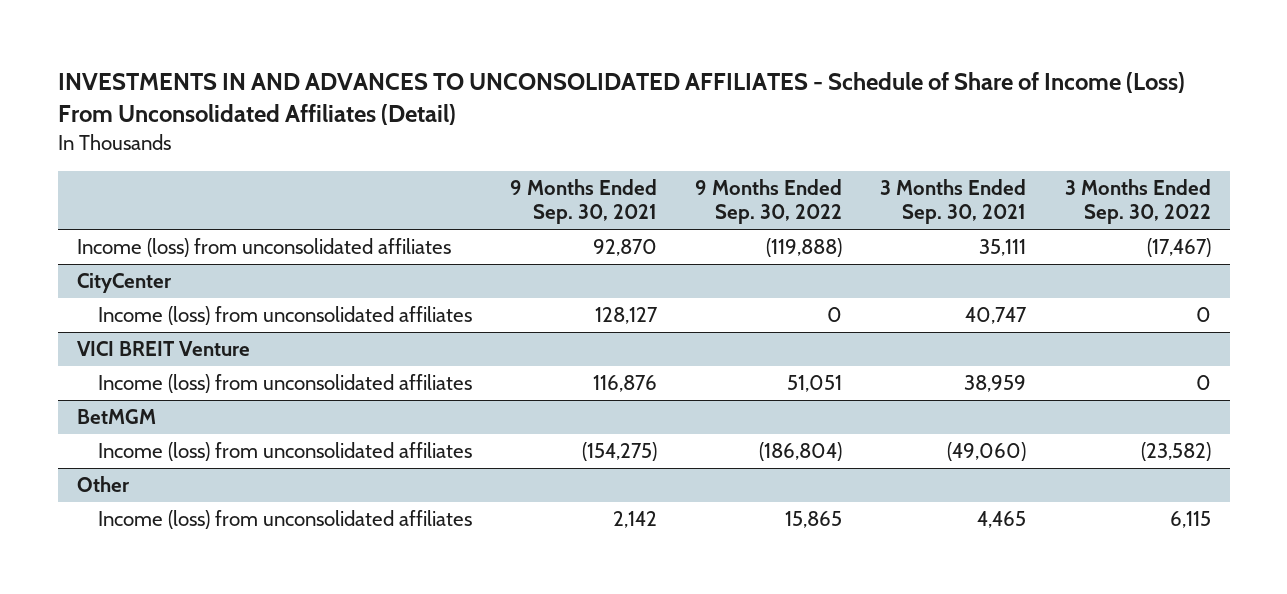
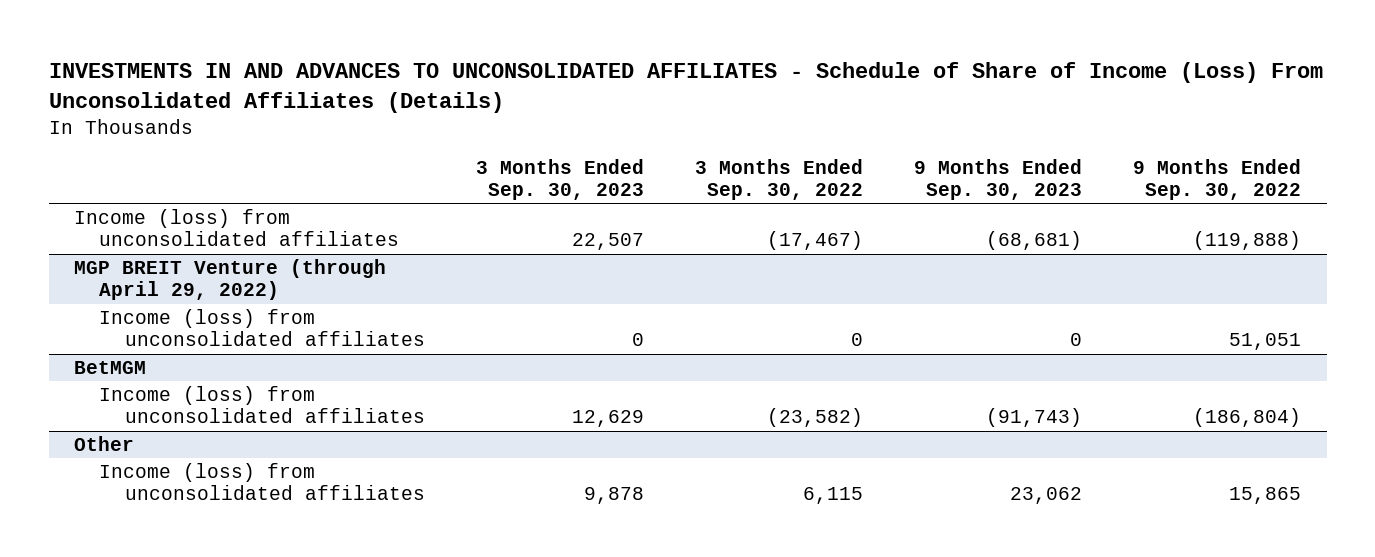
- INVESTMENTS IN AND ADVANCES TO UNCONSOLIDATED AFFILIATES - Schedule of Share of Income (Loss) From Unconsolidated Affiliates (Detail)
+ INVESTMENTS IN AND ADVANCES TO UNCONSOLIDATED AFFILIATES - Schedule of Share of Income (Loss) From Unconsolidated Affiliates (Details)
- | 9 Months Ended Sep. 30, 2021 | 9 Months Ended Sep. 30, 2022 | 3 Months Ended Sep. 30, 2021 | 3 Months Ended Sep. 30, 2022
+ | 3 Months Ended Sep. 30, 2023 | 3 Months Ended Sep. 30, 2022 | 9 Months Ended Sep. 30, 2023 | 9 Months Ended Sep. 30, 2022
- CityCenter
- Income (loss) from unconsolidated affiliates | 128,127 | 0 | 40,747 | 0
- VICI BREIT Venture
+ MGP BREIT Venture (through April 29, 2022)

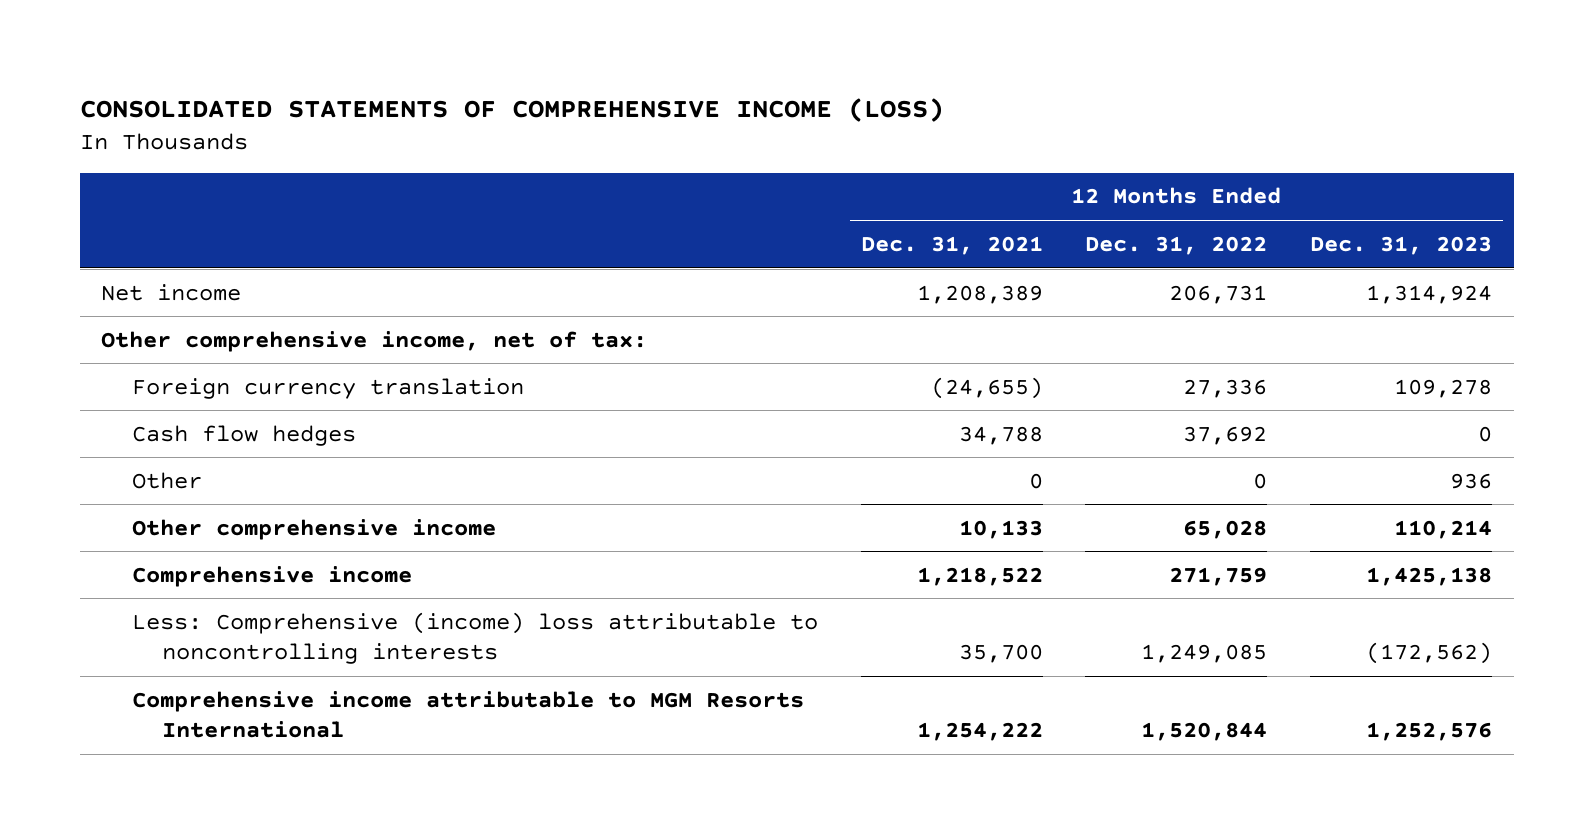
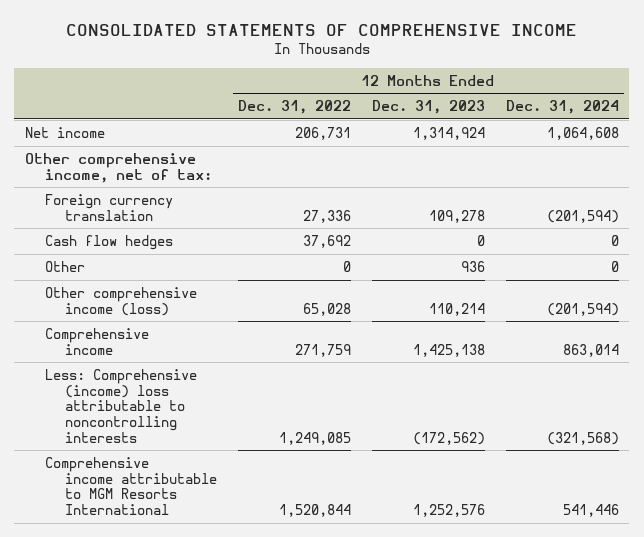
- CONSOLIDATED STATEMENTS OF COMPREHENSIVE INCOME (LOSS)
+ CONSOLIDATED STATEMENTS OF COMPREHENSIVE INCOME
- | 12 Months Ended Dec. 31, 2021 | 12 Months Ended Dec. 31, 2022 | 12 Months Ended Dec. 31, 2023
+ | 12 Months Ended Dec. 31, 2022 | 12 Months Ended Dec. 31, 2023 | 12 Months Ended Dec. 31, 2024
- Other comprehensive income | 10,133 | 65,028 | 110,214
+ Other comprehensive income (loss) | 65,028 | 110,214 | (201,594)

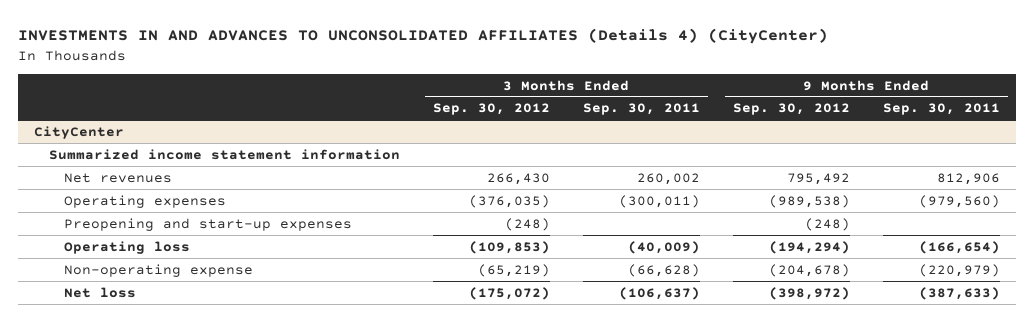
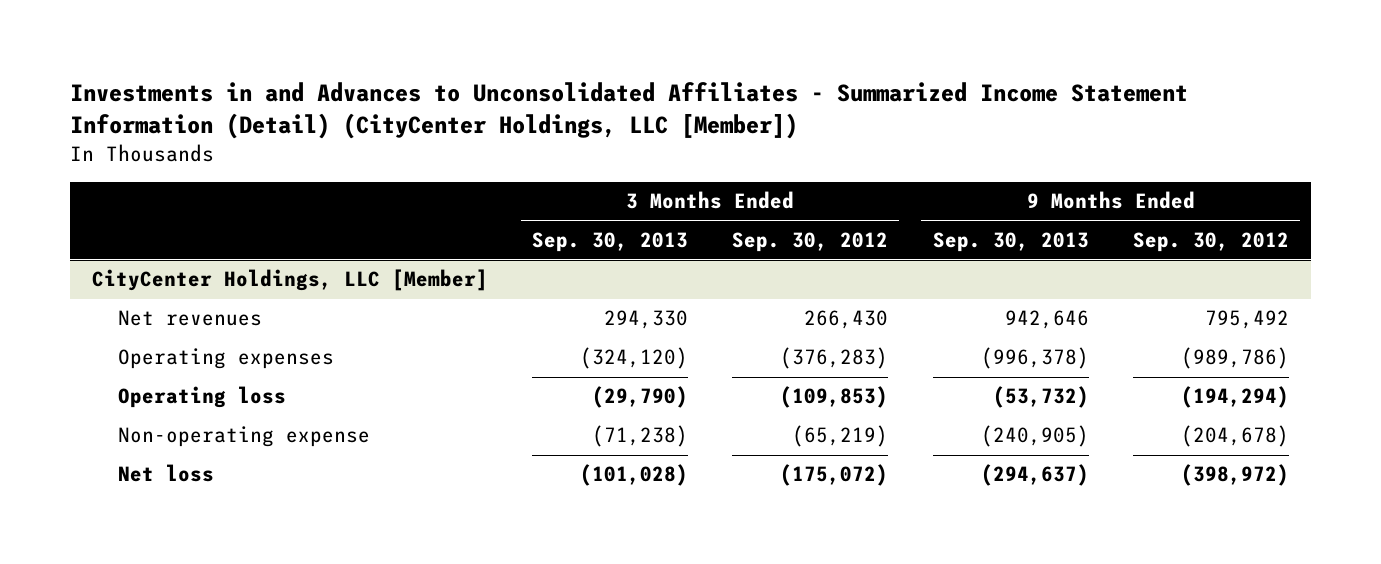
- INVESTMENTS IN AND ADVANCES TO UNCONSOLIDATED AFFILIATES (Details 4) (CityCenter)
+ Investments in and Advances to Unconsolidated Affiliates - Summarized Income Statement Information (Detail) (CityCenter Holdings, LLC [Member])
- | 3 Months Ended Sep. 30, 2012 | 3 Months Ended Sep. 30, 2011 | 9 Months Ended Sep. 30, 2012 | 9 Months Ended Sep. 30, 2011
+ | 3 Months Ended Sep. 30, 2013 | 3 Months Ended Sep. 30, 2012 | 9 Months Ended Sep. 30, 2013 | 9 Months Ended Sep. 30, 2012
- CityCenter
- Summarized income statement information
+ CityCenter Holdings, LLC [Member]
- Operating expenses | (376,035) | (300,011) | (989,538) | (979,560)
- Preopening and start-up expenses | (248) | | (248) |
+ Operating expenses | (324,120) | (376,283) | (996,378) | (989,786)

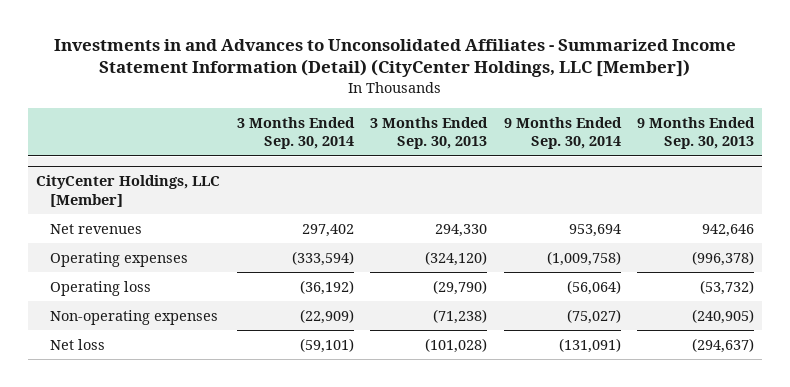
- | 3 Months Ended Sep. 30, 2013 | 3 Months Ended Sep. 30, 2012 | 9 Months Ended Sep. 30, 2013 | 9 Months Ended Sep. 30, 2012
+ | 3 Months Ended Sep. 30, 2014 | 3 Months Ended Sep. 30, 2013 | 9 Months Ended Sep. 30, 2014 | 9 Months Ended Sep. 30, 2013
@ CityCenter Holdings, LLC [Member]
- Non-operating expense | (71,238) | (65,219) | (240,905) | (204,678)
+ Non-operating expenses | (22,909) | (71,238) | (75,027) | (240,905)

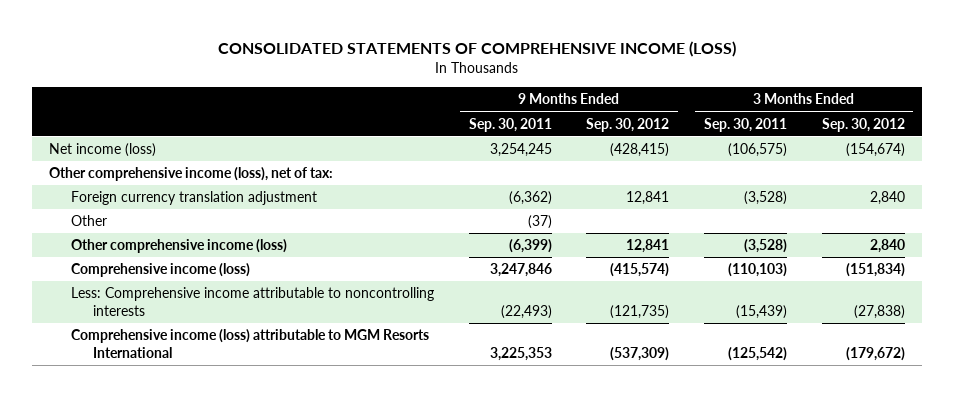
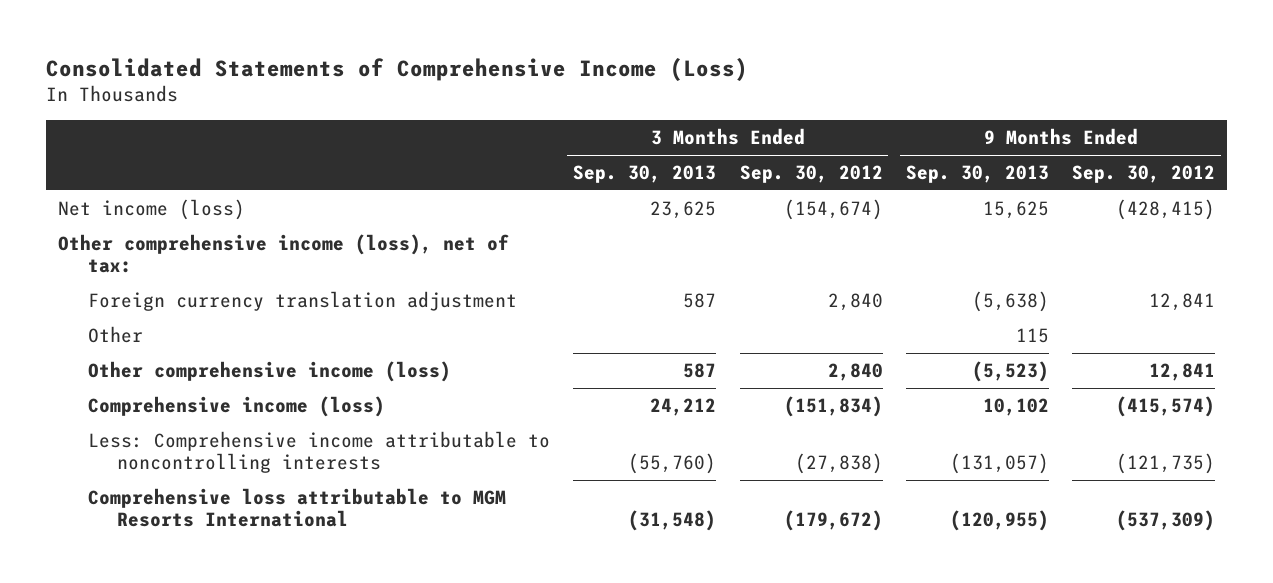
- CONSOLIDATED STATEMENTS OF COMPREHENSIVE INCOME (LOSS)
+ Consolidated Statements of Comprehensive Income (Loss)
- | 9 Months Ended Sep. 30, 2011 | 9 Months Ended Sep. 30, 2012 | 3 Months Ended Sep. 30, 2011 | 3 Months Ended Sep. 30, 2012
+ | 3 Months Ended Sep. 30, 2013 | 3 Months Ended Sep. 30, 2012 | 9 Months Ended Sep. 30, 2013 | 9 Months Ended Sep. 30, 2012
- Comprehensive income (loss) attributable to MGM Resorts International | 3,225,353 | (537,309) | (125,542) | (179,672)
+ Comprehensive loss attributable to MGM Resorts International | (31,548) | (179,672) | (120,955) | (537,309)

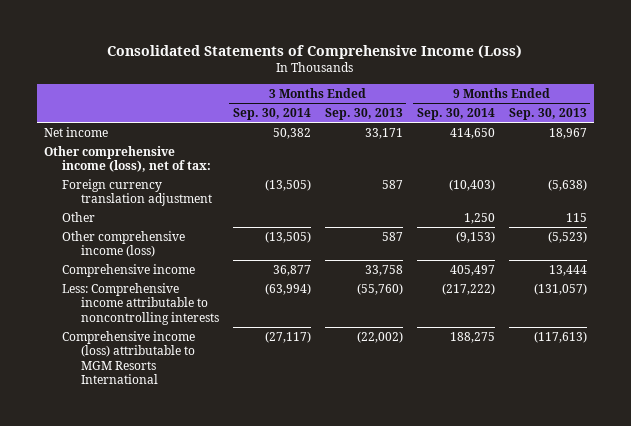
- | 3 Months Ended Sep. 30, 2013 | 3 Months Ended Sep. 30, 2012 | 9 Months Ended Sep. 30, 2013 | 9 Months Ended Sep. 30, 2012
+ | 3 Months Ended Sep. 30, 2014 | 3 Months Ended Sep. 30, 2013 | 9 Months Ended Sep. 30, 2014 | 9 Months Ended Sep. 30, 2013
- Net income (loss) | 23,625 | (154,674) | 15,625 | (428,415)
+ Net income | 50,382 | 33,171 | 414,650 | 18,967
- Comprehensive income (loss) | 24,212 | (151,834) | 10,102 | (415,574)
+ Comprehensive income | 36,877 | 33,758 | 405,497 | 13,444
- Comprehensive loss attributable to MGM Resorts International | (31,548) | (179,672) | (120,955) | (537,309)
+ Comprehensive income (loss) attributable to MGM Resorts International | (27,117) | (22,002) | 188,275 | (117,613)

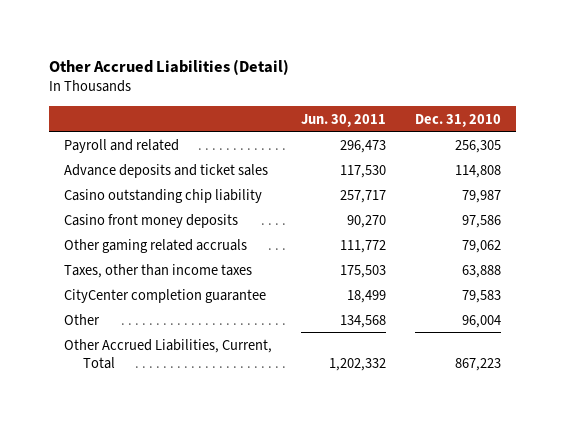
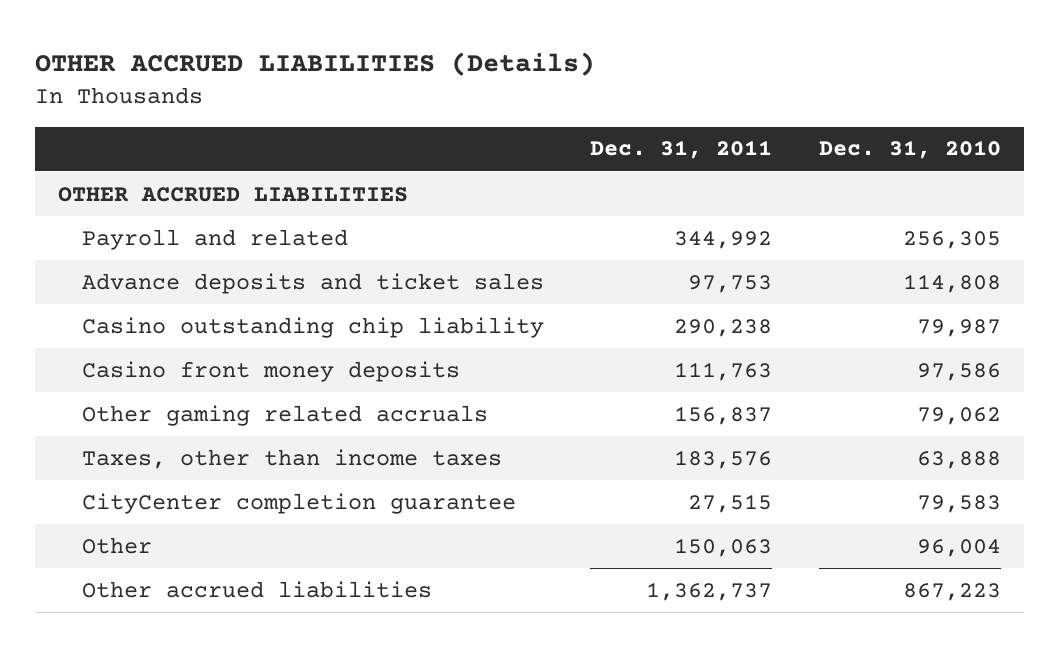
- Other Accrued Liabilities (Detail)
+ OTHER ACCRUED LIABILITIES (Details)
- | Jun. 30, 2011 | Dec. 31, 2010
+ | Dec. 31, 2011 | Dec. 31, 2010
+ OTHER ACCRUED LIABILITIES
- Other Accrued Liabilities, Current, Total | 1,202,332 | 867,223
+ Other accrued liabilities | 1,362,737 | 867,223

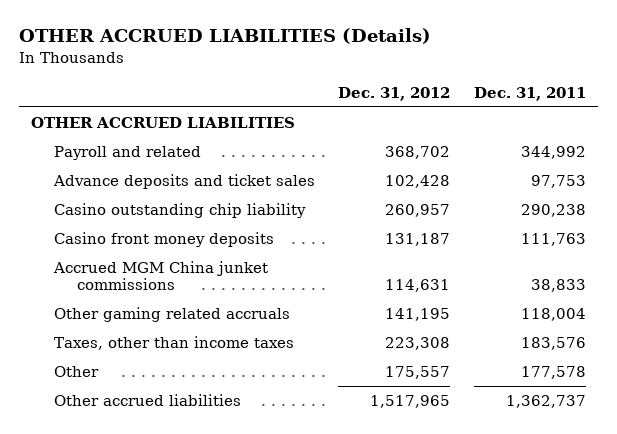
- | Dec. 31, 2011 | Dec. 31, 2010
+ | Dec. 31, 2012 | Dec. 31, 2011
- Other gaming related accruals | 156,837 | 79,062
+ Accrued MGM China junket commissions | 114,631 | 38,833
+ Other gaming related accruals | 141,195 | 118,004
- CityCenter completion guarantee | 27,515 | 79,583
- Other | 150,063 | 96,004
+ Other | 175,557 | 177,578

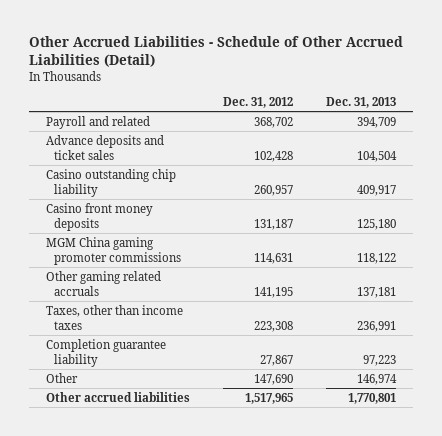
- OTHER ACCRUED LIABILITIES (Details)
+ Other Accrued Liabilities - Schedule of Other Accrued Liabilities (Detail)
- | Dec. 31, 2012 | Dec. 31, 2011
+ | Dec. 31, 2012 | Dec. 31, 2013
- OTHER ACCRUED LIABILITIES
- Accrued MGM China junket commissions | 114,631 | 38,833
+ MGM China gaming promoter commissions | 114,631 | 118,122
- Other | 175,557 | 177,578
+ Completion guarantee liability | 27,867 | 97,223
+ Other | 147,690 | 146,974

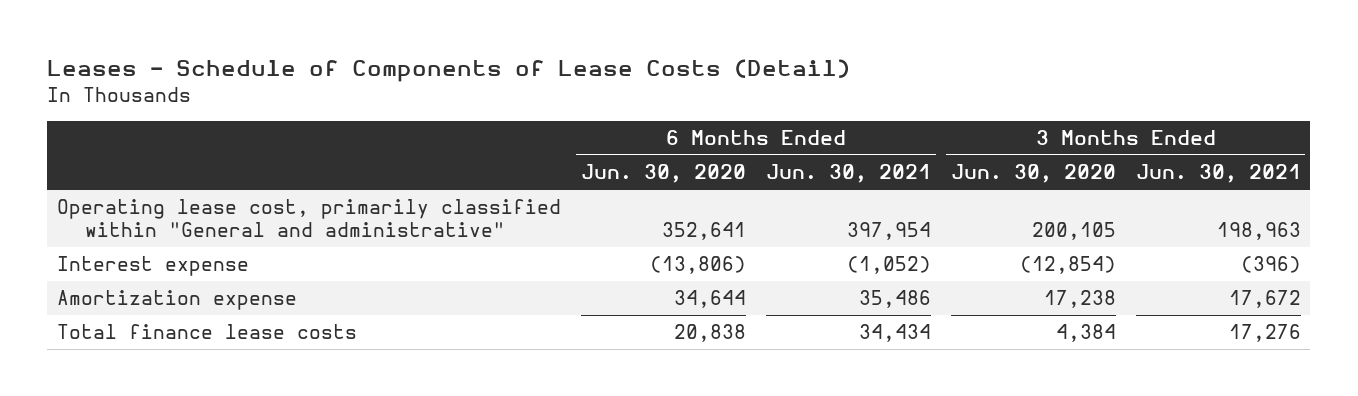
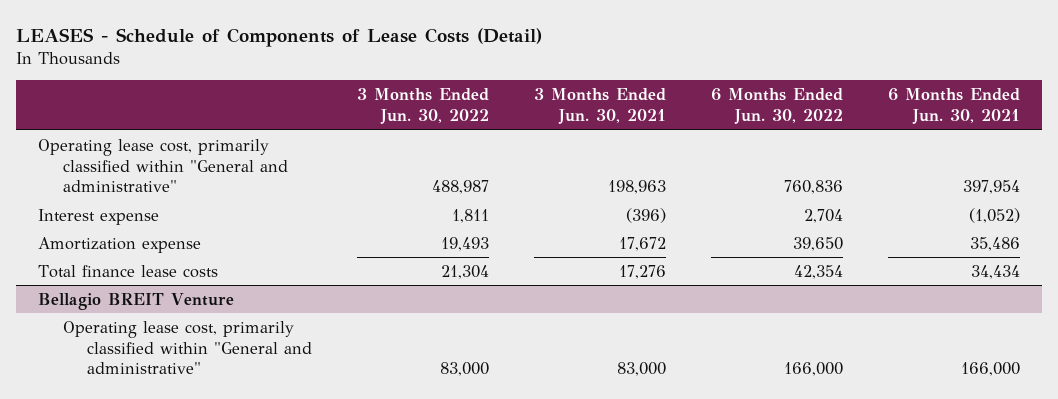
- Leases - Schedule of Components of Lease Costs (Detail)
+ LEASES - Schedule of Components of Lease Costs (Detail)
- | 6 Months Ended Jun. 30, 2020 | 6 Months Ended Jun. 30, 2021 | 3 Months Ended Jun. 30, 2020 | 3 Months Ended Jun. 30, 2021
+ | 3 Months Ended Jun. 30, 2022 | 3 Months Ended Jun. 30, 2021 | 6 Months Ended Jun. 30, 2022 | 6 Months Ended Jun. 30, 2021
+ Bellagio BREIT Venture
+ Operating lease cost, primarily classified within "General and administrative" | 83,000 | 83,000 | 166,000 | 166,000

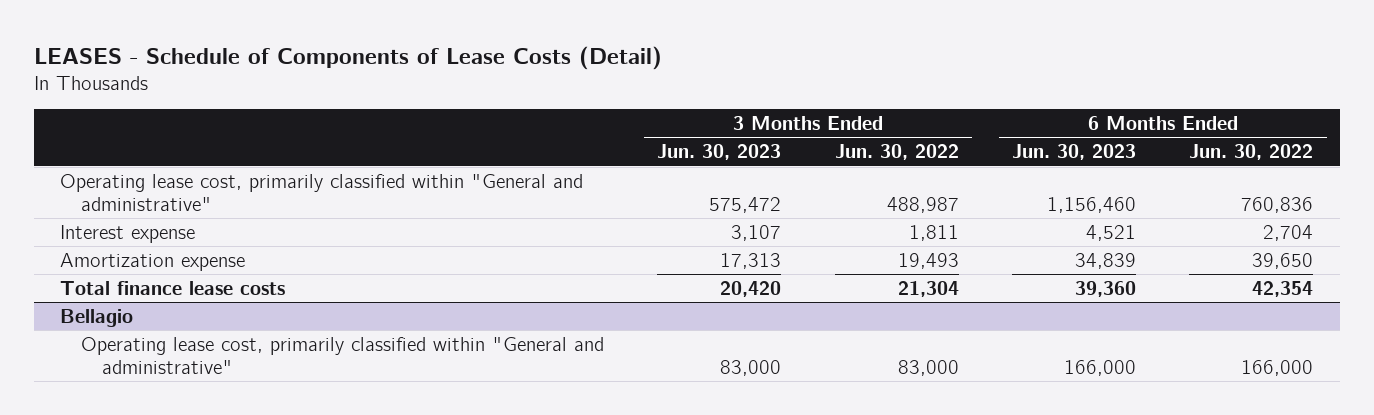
- | 3 Months Ended Jun. 30, 2022 | 3 Months Ended Jun. 30, 2021 | 6 Months Ended Jun. 30, 2022 | 6 Months Ended Jun. 30, 2021
+ | 3 Months Ended Jun. 30, 2023 | 3 Months Ended Jun. 30, 2022 | 6 Months Ended Jun. 30, 2023 | 6 Months Ended Jun. 30, 2022
- Bellagio BREIT Venture
+ Bellagio

